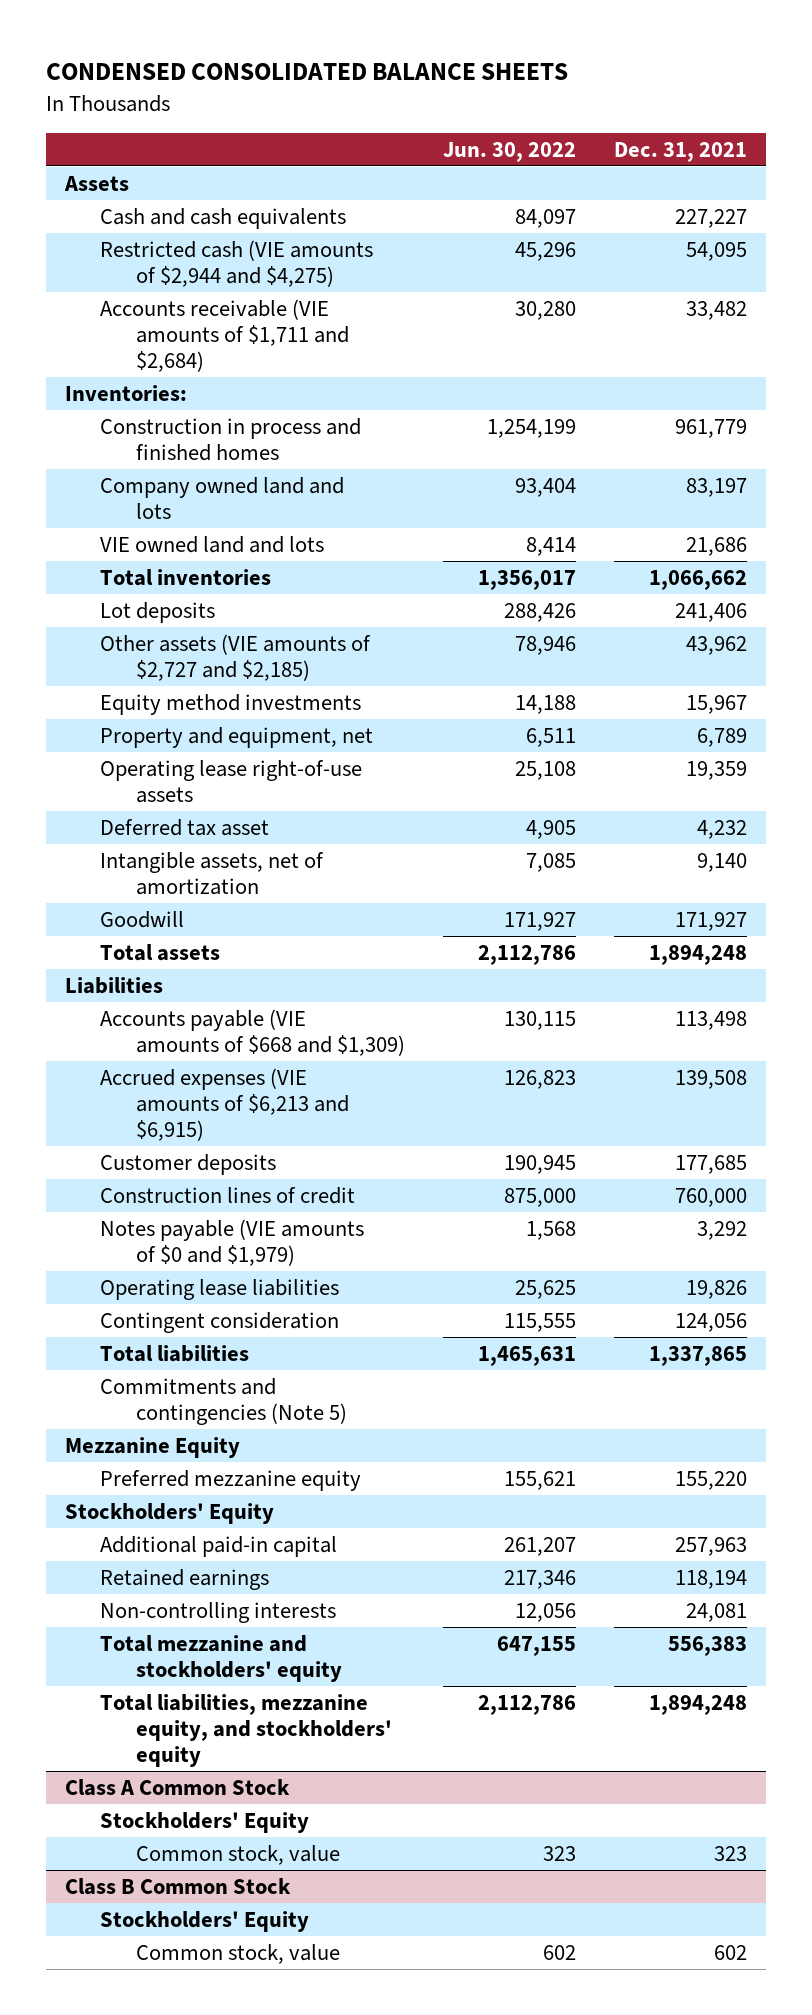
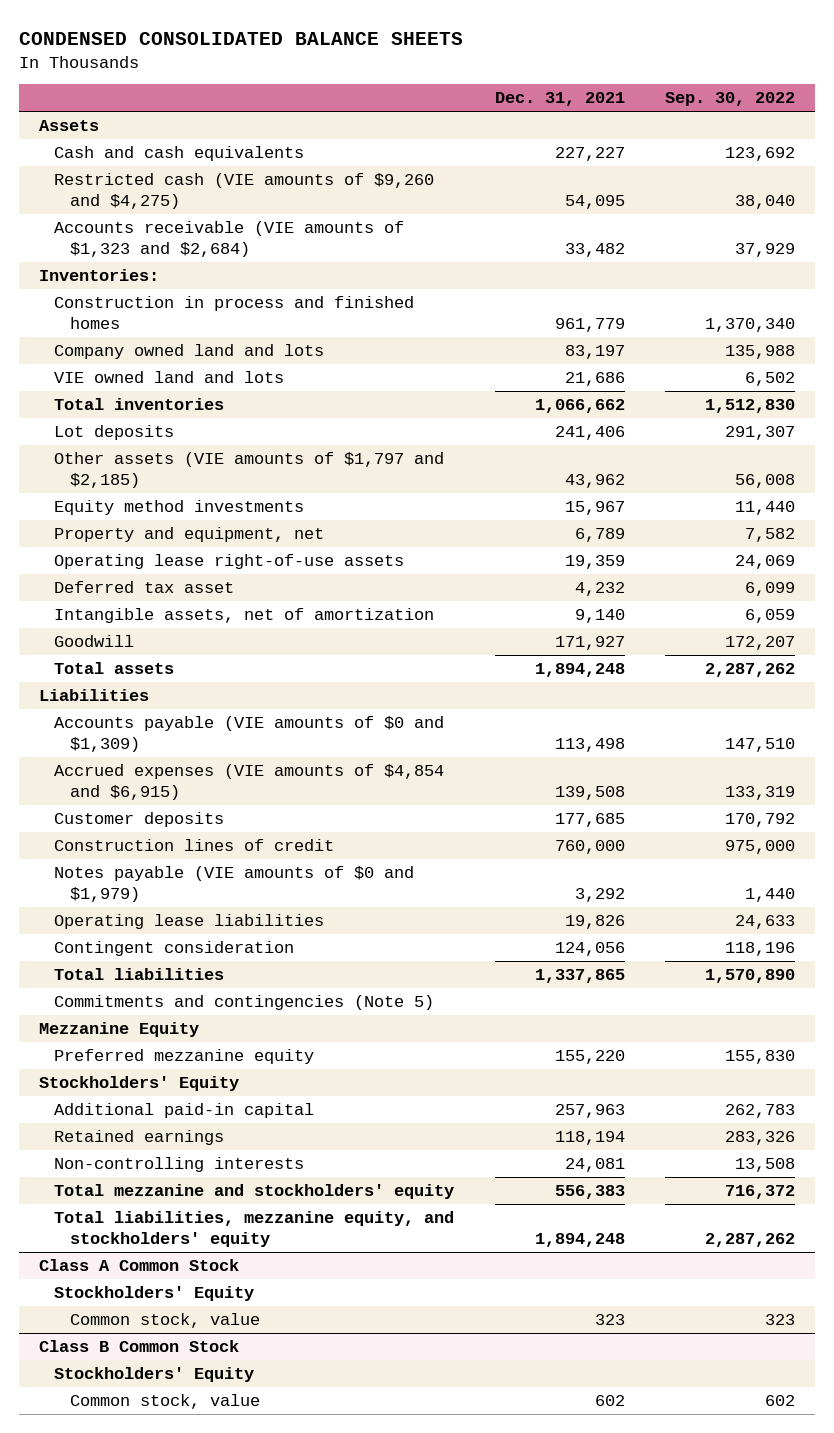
- | Jun. 30, 2022 | Dec. 31, 2021
+ | Dec. 31, 2021 | Sep. 30, 2022
- Restricted cash (VIE amounts of $2,944 and $4,275) | 45,296 | 54,095
- Accounts receivable (VIE amounts of $1,711 and $2,684) | 30,280 | 33,482
+ Restricted cash (VIE amounts of $9,260 and $4,275) | 54,095 | 38,040
+ Accounts receivable (VIE amounts of $1,323 and $2,684) | 33,482 | 37,929
- Other assets (VIE amounts of $2,727 and $2,185) | 78,946 | 43,962
+ Other assets (VIE amounts of $1,797 and $2,185) | 43,962 | 56,008
- Accounts payable (VIE amounts of $668 and $1,309) | 130,115 | 113,498
- Accrued expenses (VIE amounts of $6,213 and $6,915) | 126,823 | 139,508
+ Accounts payable (VIE amounts of $0 and $1,309) | 113,498 | 147,510
+ Accrued expenses (VIE amounts of $4,854 and $6,915) | 139,508 | 133,319

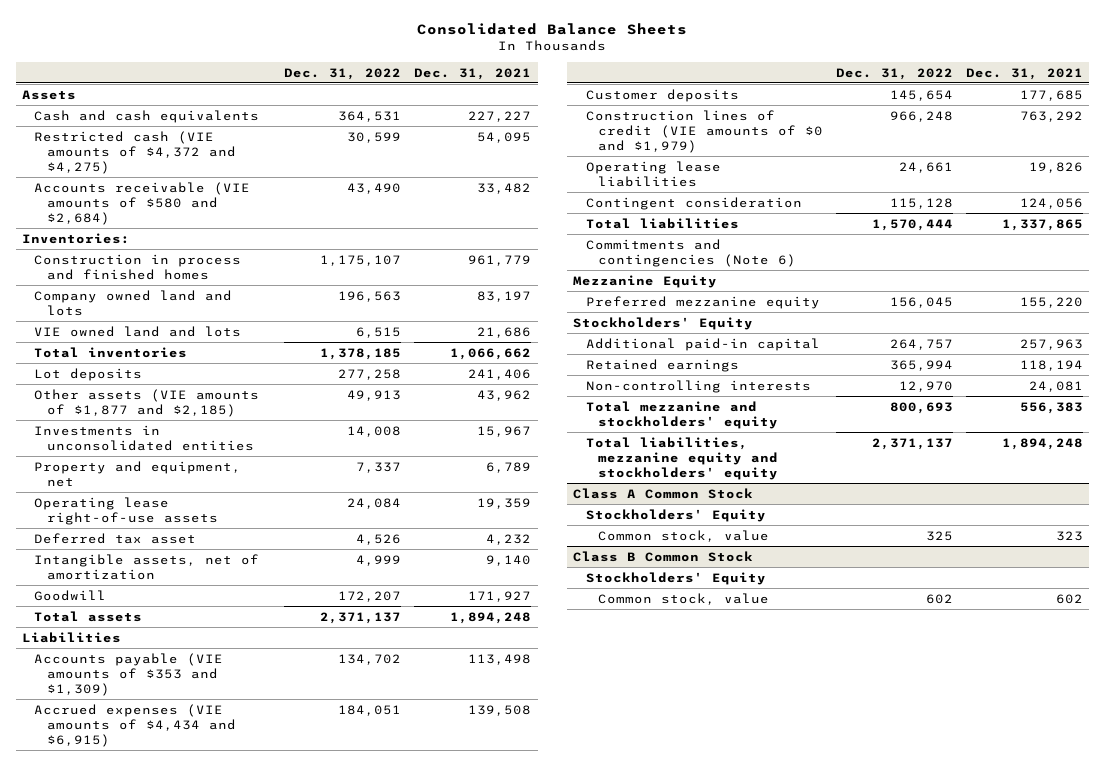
- CONDENSED CONSOLIDATED BALANCE SHEETS
+ Consolidated Balance Sheets
- | Dec. 31, 2021 | Sep. 30, 2022
+ | Dec. 31, 2022 | Dec. 31, 2021
- Restricted cash (VIE amounts of $9,260 and $4,275) | 54,095 | 38,040
- Accounts receivable (VIE amounts of $1,323 and $2,684) | 33,482 | 37,929
+ Restricted cash (VIE amounts of $4,372 and $4,275) | 30,599 | 54,095
+ Accounts receivable (VIE amounts of $580 and $2,684) | 43,490 | 33,482
- Other assets (VIE amounts of $1,797 and $2,185) | 43,962 | 56,008
- Equity method investments | 15,967 | 11,440
+ Other assets (VIE amounts of $1,877 and $2,185) | 49,913 | 43,962
+ Investments in unconsolidated entities | 14,008 | 15,967
- Accounts payable (VIE amounts of $0 and $1,309) | 113,498 | 147,510
- Accrued expenses (VIE amounts of $4,854 and $6,915) | 139,508 | 133,319
+ Accounts payable (VIE amounts of $353 and $1,309) | 134,702 | 113,498
+ Accrued expenses (VIE amounts of $4,434 and $6,915) | 184,051 | 139,508
- Construction lines of credit | 760,000 | 975,000
- Notes payable (VIE amounts of $0 and $1,979) | 3,292 | 1,440
+ Construction lines of credit (VIE amounts of $0 and $1,979) | 966,248 | 763,292
- Commitments and contingencies (Note 5)
+ Commitments and contingencies (Note 6)
- Total liabilities, mezzanine equity, and stockholders' equity | 1,894,248 | 2,287,262
+ Total liabilities, mezzanine equity and stockholders' equity | 2,371,137 | 1,894,248

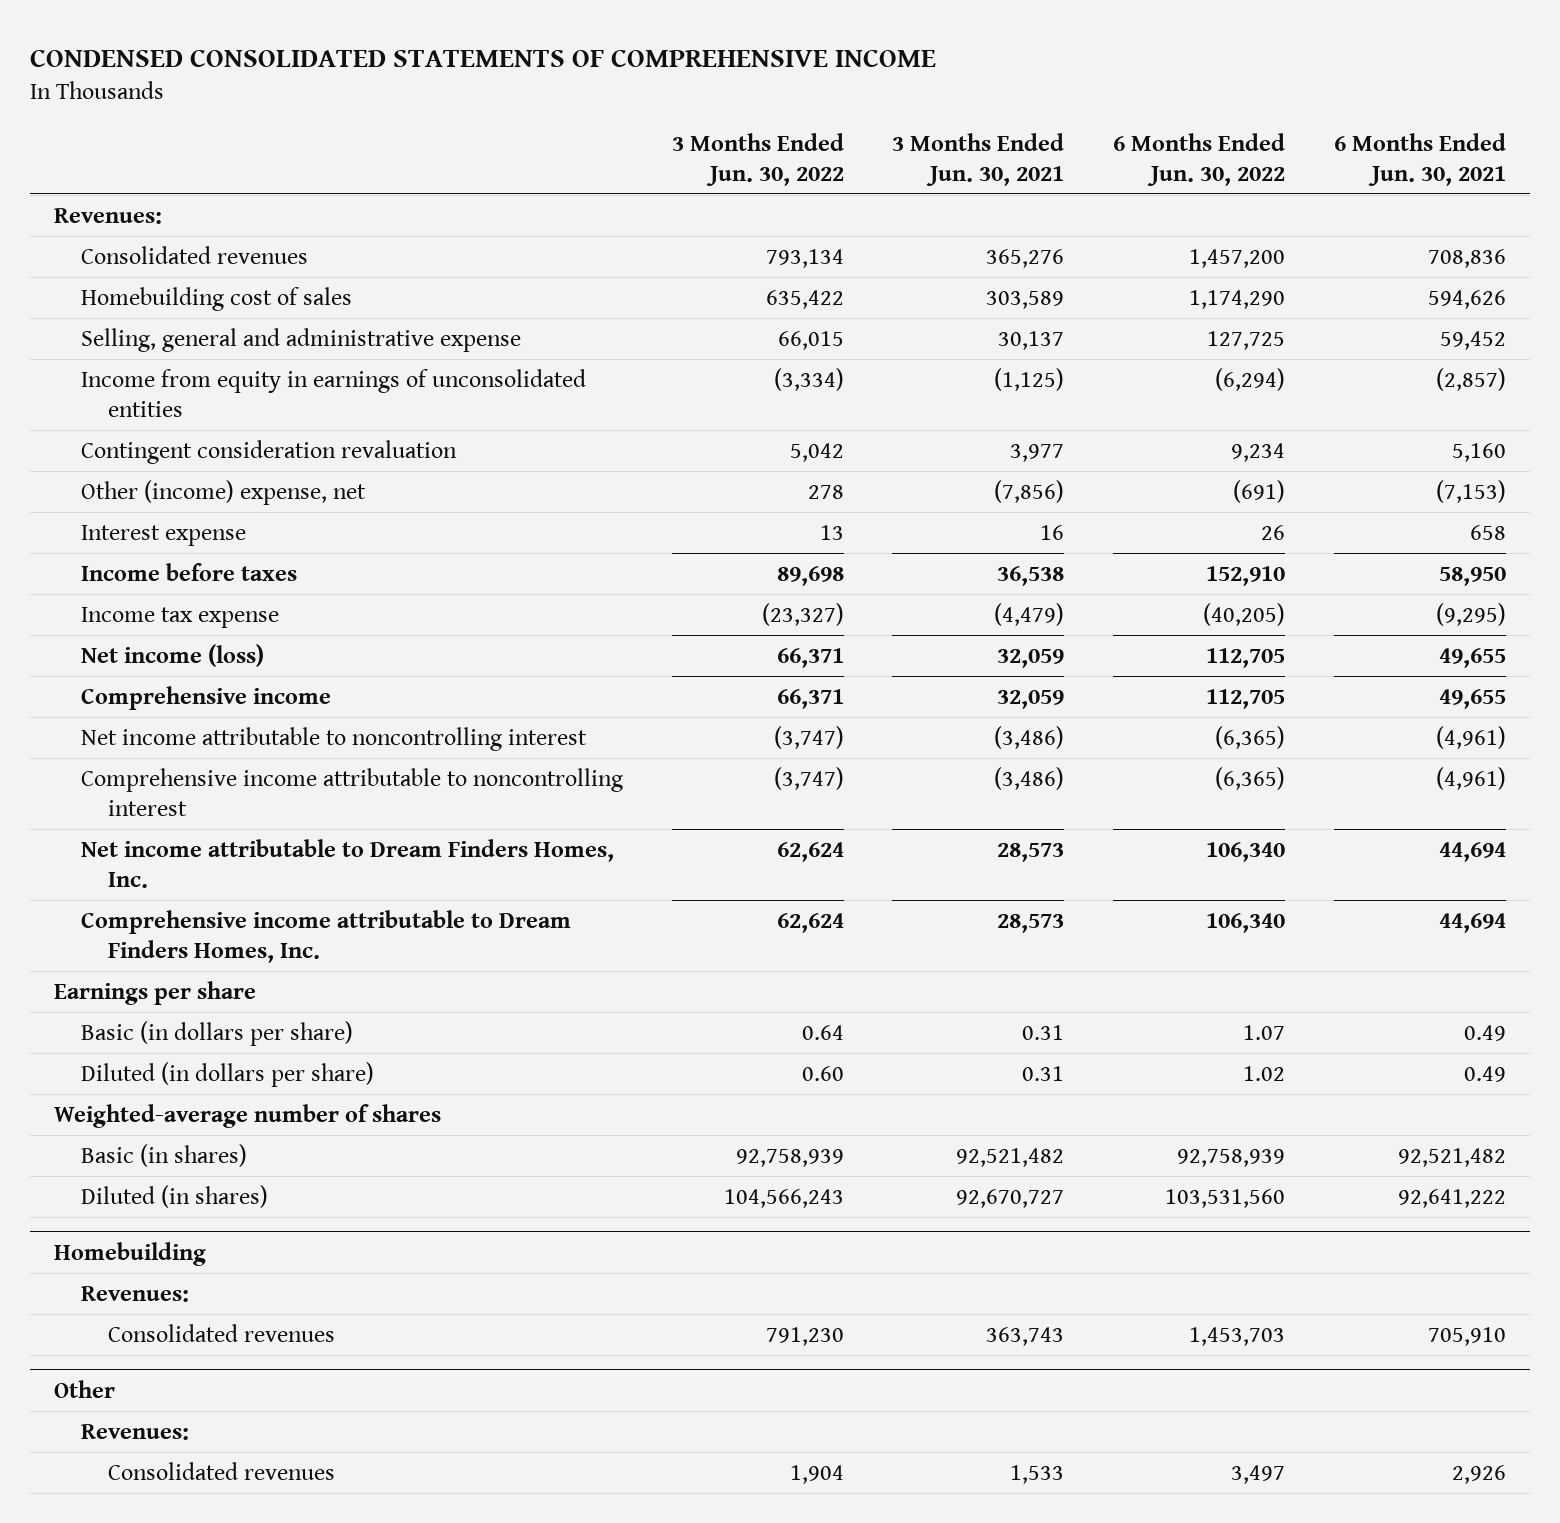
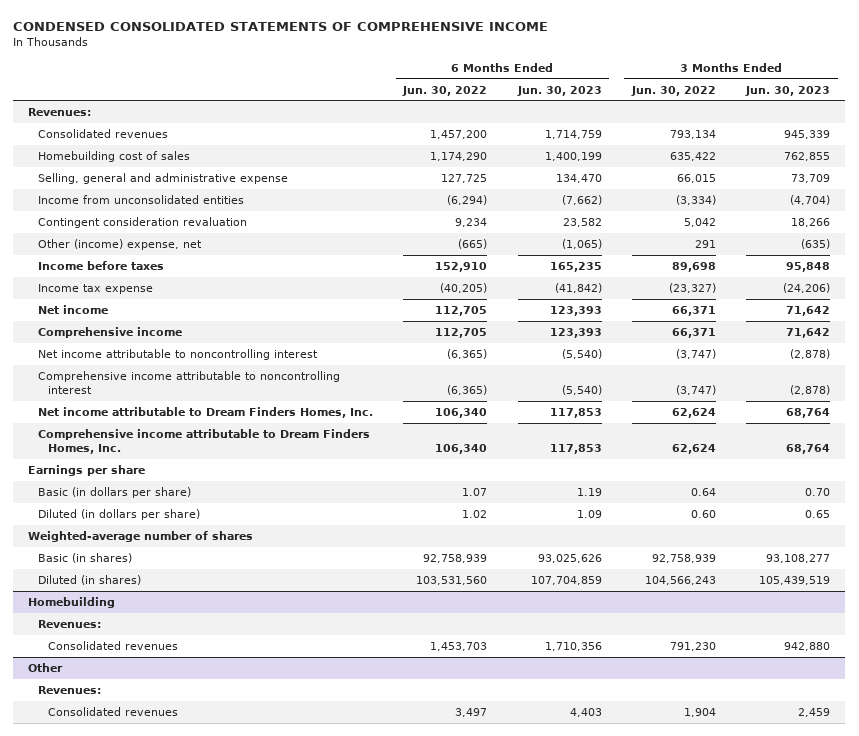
- | 3 Months Ended Jun. 30, 2022 | 3 Months Ended Jun. 30, 2021 | 6 Months Ended Jun. 30, 2022 | 6 Months Ended Jun. 30, 2021
+ | 6 Months Ended Jun. 30, 2022 | 6 Months Ended Jun. 30, 2023 | 3 Months Ended Jun. 30, 2022 | 3 Months Ended Jun. 30, 2023
- Income from equity in earnings of unconsolidated entities | (3,334) | (1,125) | (6,294) | (2,857)
+ Income from unconsolidated entities | (6,294) | (7,662) | (3,334) | (4,704)
- Other (income) expense, net | 278 | (7,856) | (691) | (7,153)
- Interest expense | 13 | 16 | 26 | 658
+ Other (income) expense, net | (665) | (1,065) | 291 | (635)
- Net income (loss) | 66,371 | 32,059 | 112,705 | 49,655
+ Net income | 112,705 | 123,393 | 66,371 | 71,642

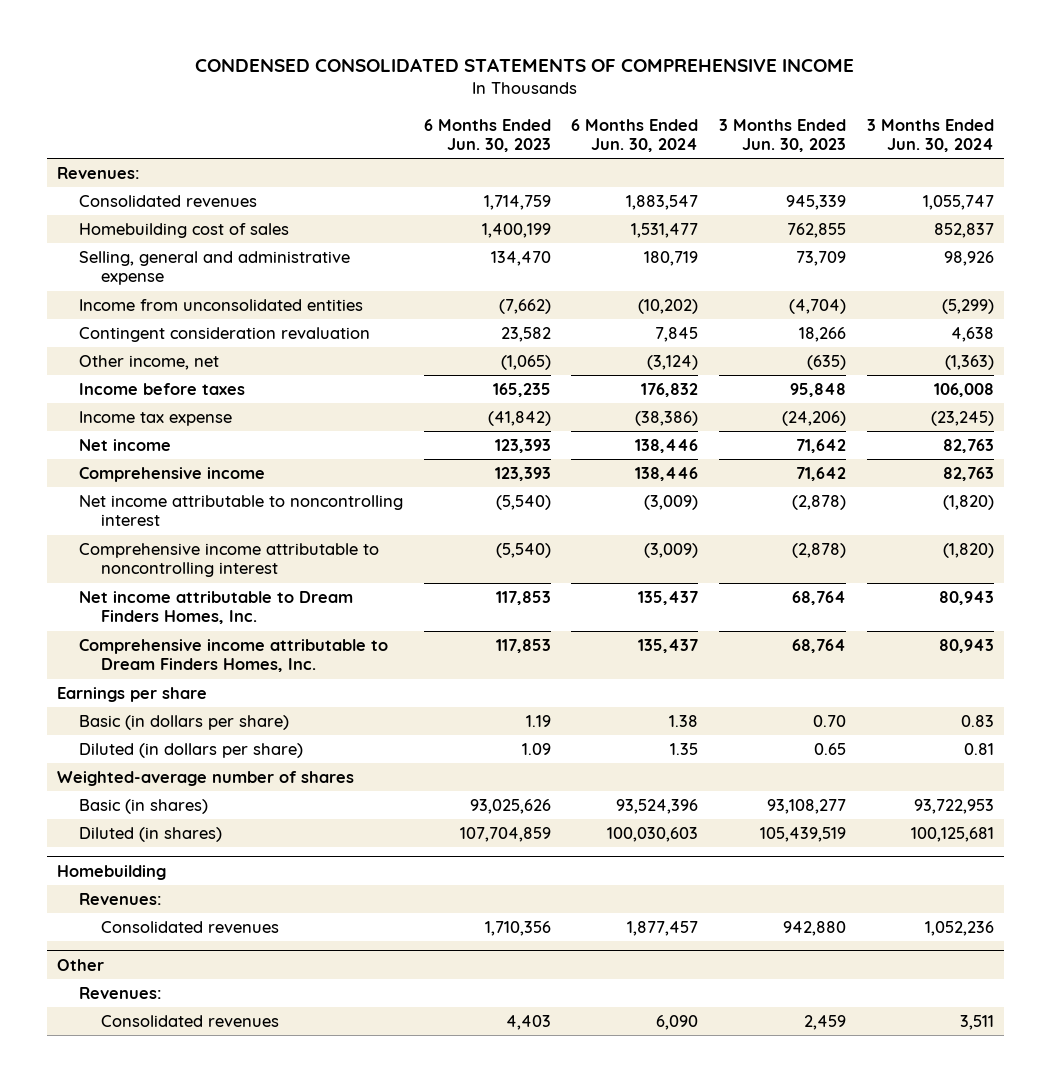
- | 6 Months Ended Jun. 30, 2022 | 6 Months Ended Jun. 30, 2023 | 3 Months Ended Jun. 30, 2022 | 3 Months Ended Jun. 30, 2023
+ | 6 Months Ended Jun. 30, 2023 | 6 Months Ended Jun. 30, 2024 | 3 Months Ended Jun. 30, 2023 | 3 Months Ended Jun. 30, 2024
- Other (income) expense, net | (665) | (1,065) | 291 | (635)
+ Other income, net | (1,065) | (3,124) | (635) | (1,363)

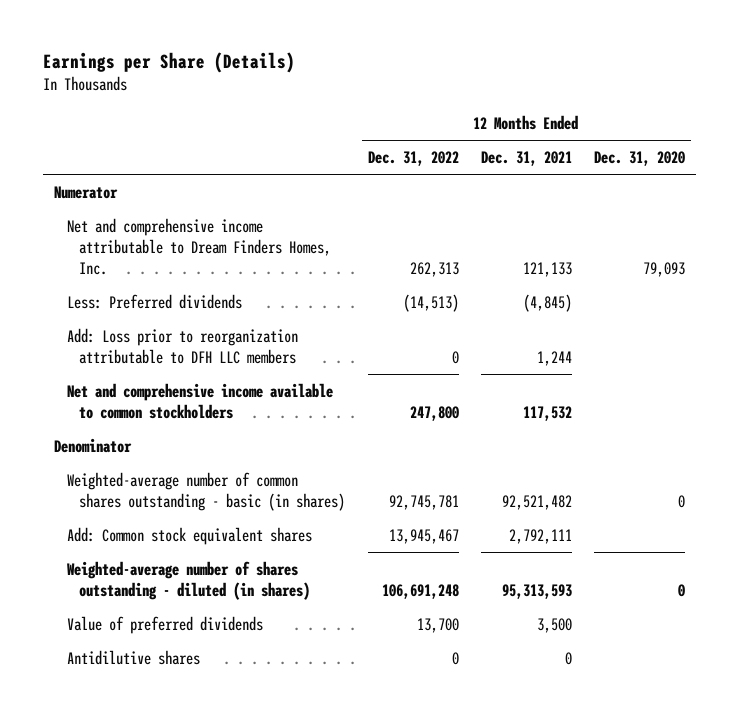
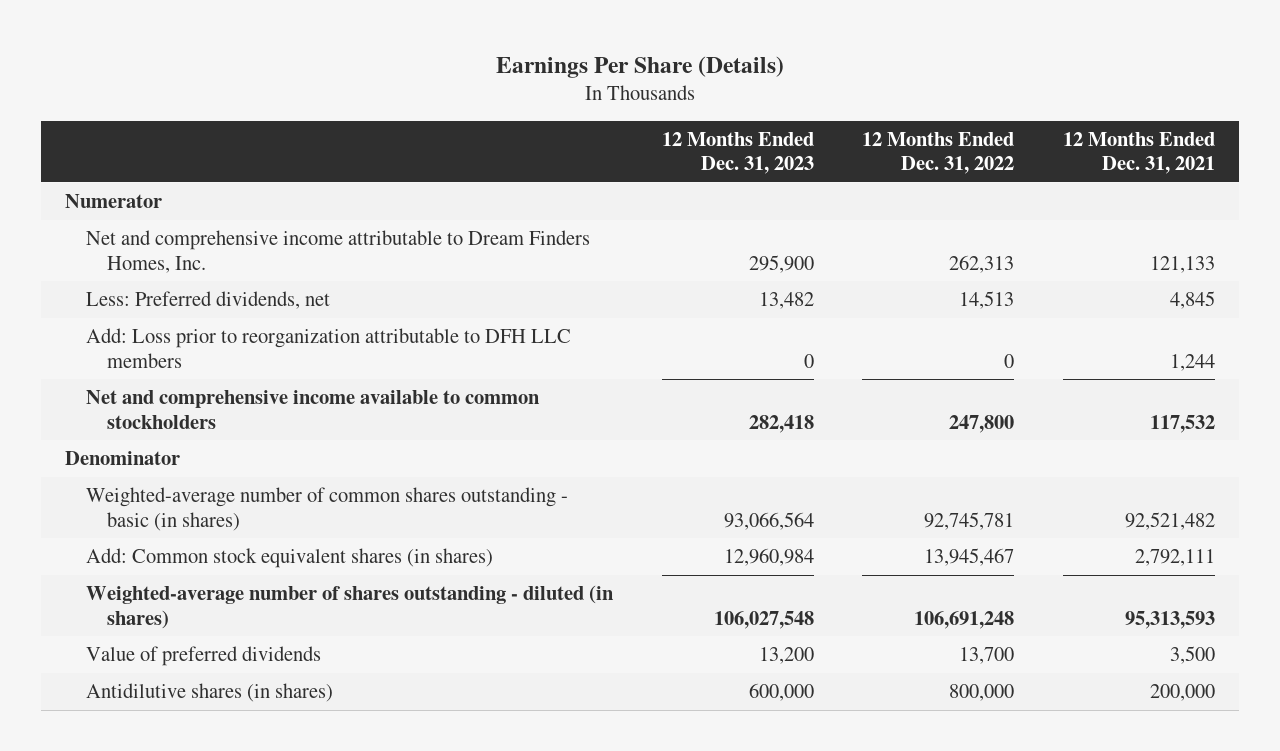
- Earnings per Share (Details)
+ Earnings Per Share (Details)
- | 12 Months Ended Dec. 31, 2022 | 12 Months Ended Dec. 31, 2021 | 12 Months Ended Dec. 31, 2020
+ | 12 Months Ended Dec. 31, 2023 | 12 Months Ended Dec. 31, 2022 | 12 Months Ended Dec. 31, 2021
- Less: Preferred dividends | (14,513) | (4,845) |
+ Less: Preferred dividends, net | 13,482 | 14,513 | 4,845
- Add: Common stock equivalent shares | 13,945,467 | 2,792,111 |
+ Add: Common stock equivalent shares (in shares) | 12,960,984 | 13,945,467 | 2,792,111
- Antidilutive shares | 0 | 0 |
+ Antidilutive shares (in shares) | 600,000 | 800,000 | 200,000

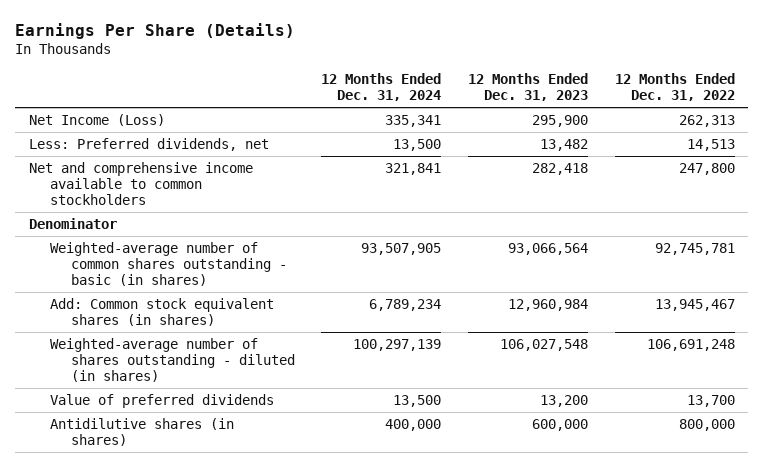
- | 12 Months Ended Dec. 31, 2023 | 12 Months Ended Dec. 31, 2022 | 12 Months Ended Dec. 31, 2021
+ | 12 Months Ended Dec. 31, 2024 | 12 Months Ended Dec. 31, 2023 | 12 Months Ended Dec. 31, 2022
- Numerator
- Net and comprehensive income attributable to Dream Finders Homes, Inc. | 295,900 | 262,313 | 121,133
+ Net Income (Loss) | 335,341 | 295,900 | 262,313
- Add: Loss prior to reorganization attributable to DFH LLC members | 0 | 0 | 1,244

